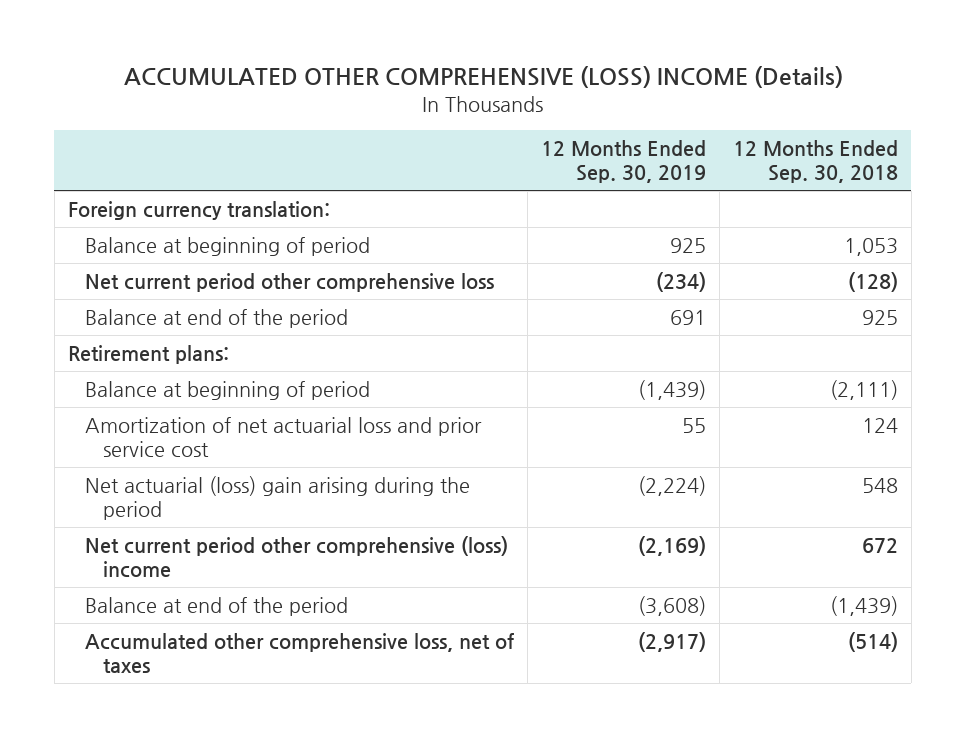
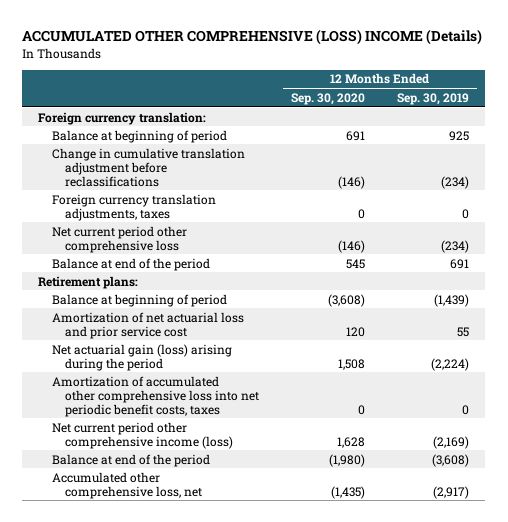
- | 12 Months Ended Sep. 30, 2019 | 12 Months Ended Sep. 30, 2018
+ | 12 Months Ended Sep. 30, 2020 | 12 Months Ended Sep. 30, 2019
+ Change in cumulative translation adjustment before reclassifications | (146) | (234)
+ Foreign currency translation adjustments, taxes | 0 | 0
- Net actuarial (loss) gain arising during the period | (2,224) | 548
- Net current period other comprehensive (loss) income | (2,169) | 672
+ Net actuarial gain (loss) arising during the period | 1,508 | (2,224)
+ Amortization of accumulated other comprehensive loss into net periodic benefit costs, taxes | 0 | 0
+ Net current period other comprehensive income (loss) | 1,628 | (2,169)
- Accumulated other comprehensive loss, net of taxes | (2,917) | (514)
+ Accumulated other comprehensive loss, net | (1,435) | (2,917)

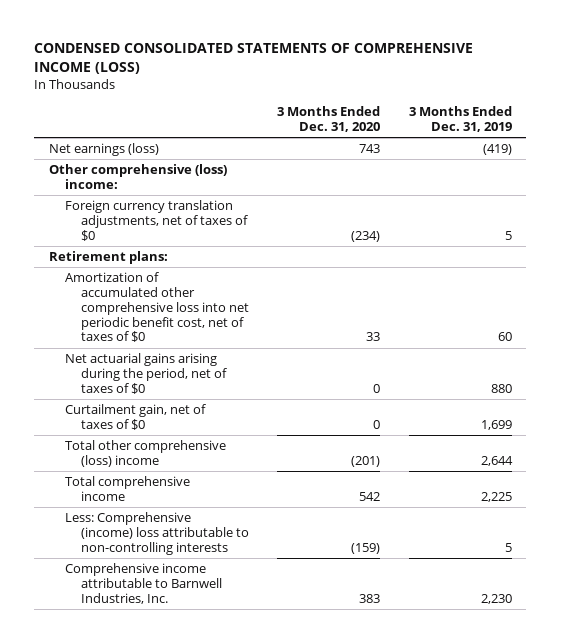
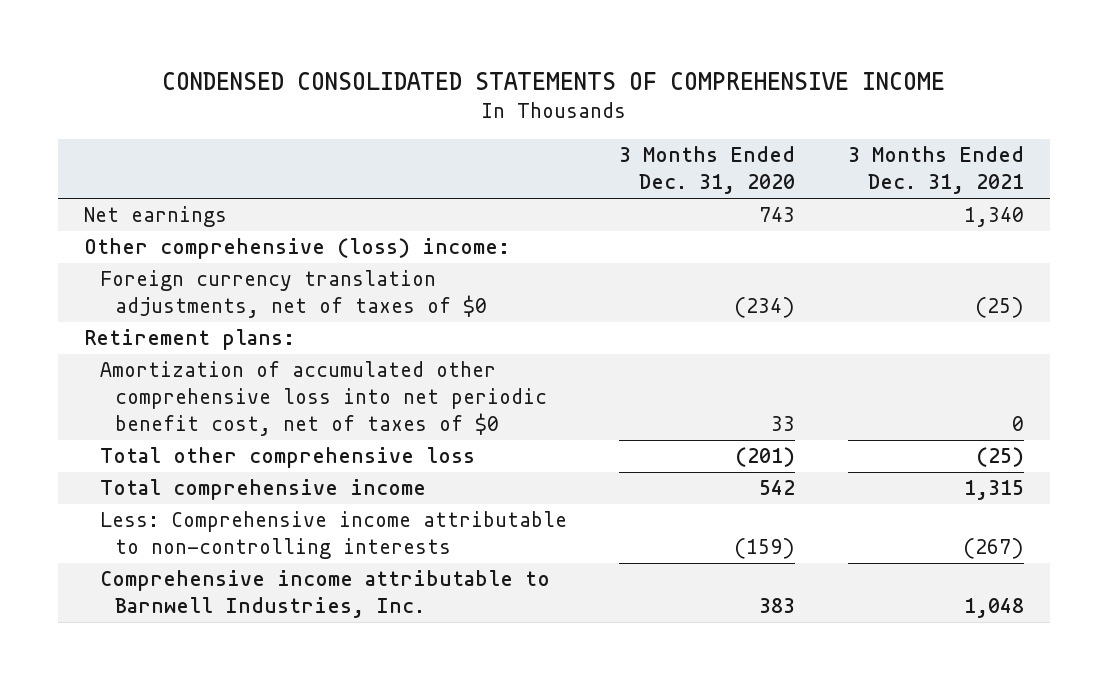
- CONDENSED CONSOLIDATED STATEMENTS OF COMPREHENSIVE INCOME (LOSS)
+ CONDENSED CONSOLIDATED STATEMENTS OF COMPREHENSIVE INCOME
- | 3 Months Ended Dec. 31, 2020 | 3 Months Ended Dec. 31, 2019
+ | 3 Months Ended Dec. 31, 2020 | 3 Months Ended Dec. 31, 2021
- Net earnings (loss) | 743 | (419)
+ Net earnings | 743 | 1,340
- Net actuarial gains arising during the period, net of taxes of $0 | 0 | 880
- Curtailment gain, net of taxes of $0 | 0 | 1,699
- Total other comprehensive (loss) income | (201) | 2,644
+ Total other comprehensive loss | (201) | (25)
- Less: Comprehensive (income) loss attributable to non-controlling interests | (159) | 5
+ Less: Comprehensive income attributable to non-controlling interests | (159) | (267)

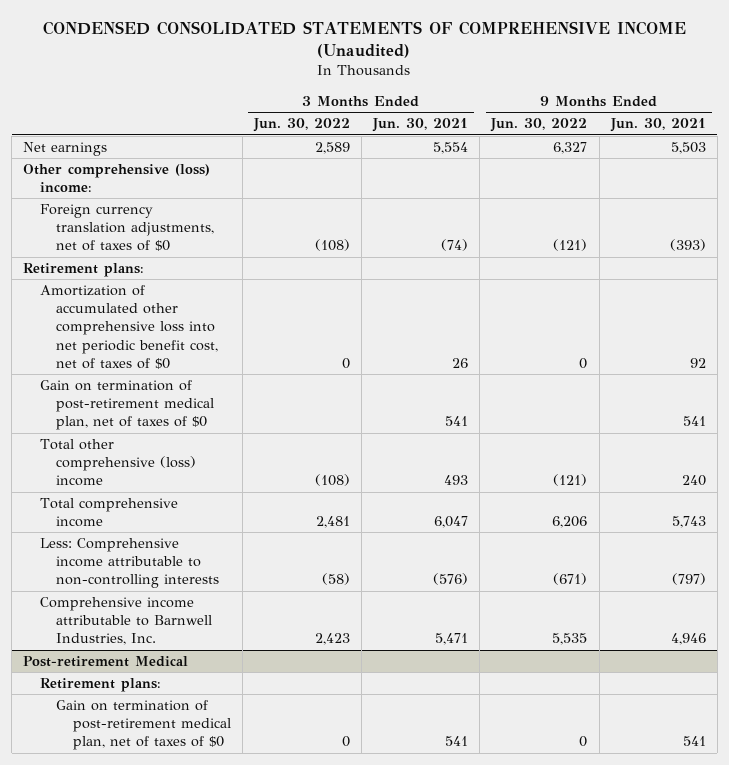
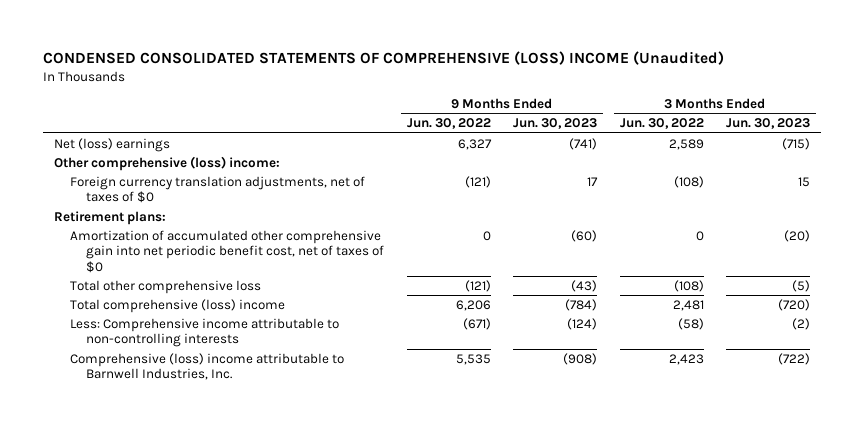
- CONDENSED CONSOLIDATED STATEMENTS OF COMPREHENSIVE INCOME (Unaudited)
+ CONDENSED CONSOLIDATED STATEMENTS OF COMPREHENSIVE (LOSS) INCOME (Unaudited)
- | 3 Months Ended Jun. 30, 2022 | 3 Months Ended Jun. 30, 2021 | 9 Months Ended Jun. 30, 2022 | 9 Months Ended Jun. 30, 2021
+ | 9 Months Ended Jun. 30, 2022 | 9 Months Ended Jun. 30, 2023 | 3 Months Ended Jun. 30, 2022 | 3 Months Ended Jun. 30, 2023
- Net earnings | 2,589 | 5,554 | 6,327 | 5,503
+ Net (loss) earnings | 6,327 | (741) | 2,589 | (715)
- Amortization of accumulated other comprehensive loss into net periodic benefit cost, net of taxes of $0 | 0 | 26 | 0 | 92
- Gain on termination of post-retirement medical plan, net of taxes of $0 | | 541 | | 541
- Total other comprehensive (loss) income | (108) | 493 | (121) | 240
- Total comprehensive income | 2,481 | 6,047 | 6,206 | 5,743
+ Amortization of accumulated other comprehensive gain into net periodic benefit cost, net of taxes of $0 | 0 | (60) | 0 | (20)
+ Total other comprehensive loss | (121) | (43) | (108) | (5)
+ Total comprehensive (loss) income | 6,206 | (784) | 2,481 | (720)
- Comprehensive income attributable to Barnwell Industries, Inc. | 2,423 | 5,471 | 5,535 | 4,946
- Post-retirement Medical
- Retirement plans:
- Gain on termination of post-retirement medical plan, net of taxes of $0 | 0 | 541 | 0 | 541
+ Comprehensive (loss) income attributable to Barnwell Industries, Inc. | 5,535 | (908) | 2,423 | (722)

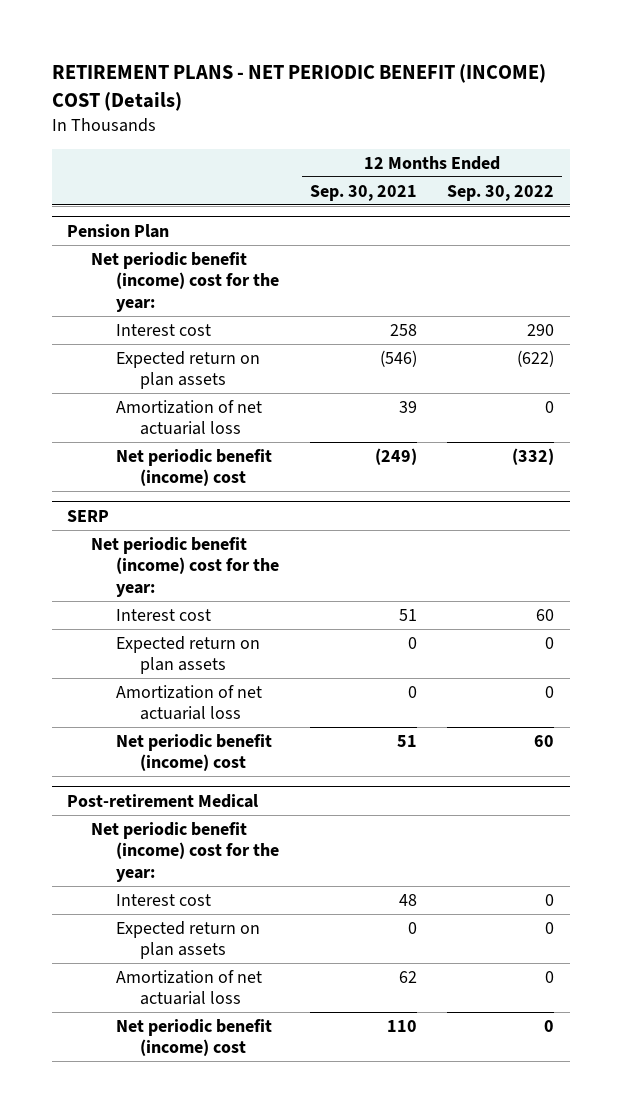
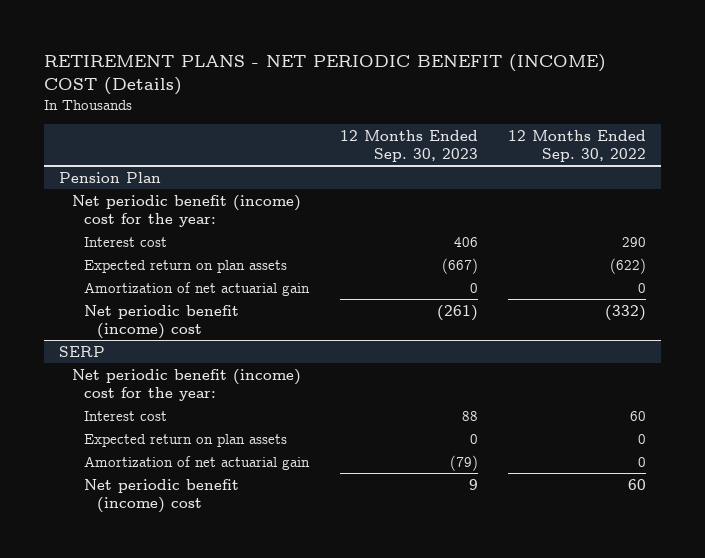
- | 12 Months Ended Sep. 30, 2021 | 12 Months Ended Sep. 30, 2022
+ | 12 Months Ended Sep. 30, 2023 | 12 Months Ended Sep. 30, 2022
@ Pension Plan
- Amortization of net actuarial loss | 39 | 0
+ Amortization of net actuarial gain | 0 | 0
@ SERP
- Amortization of net actuarial loss | 0 | 0
+ Amortization of net actuarial gain | (79) | 0
- Post-retirement Medical
- Net periodic benefit (income) cost for the year:
- Interest cost | 48 | 0
- Expected return on plan assets | 0 | 0
- Amortization of net actuarial loss | 62 | 0
- Net periodic benefit (income) cost | 110 | 0

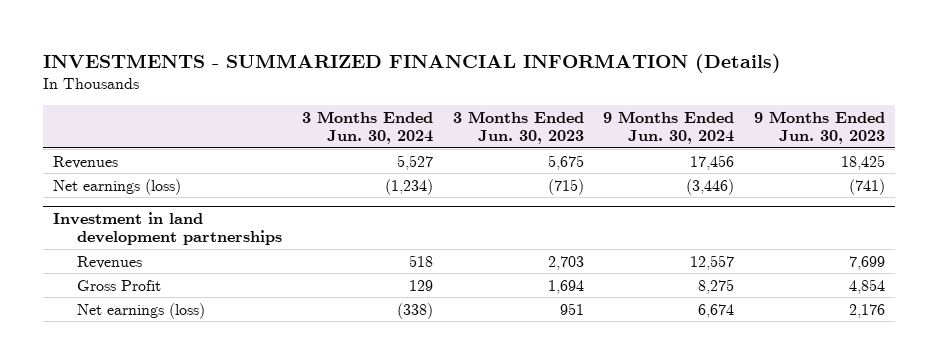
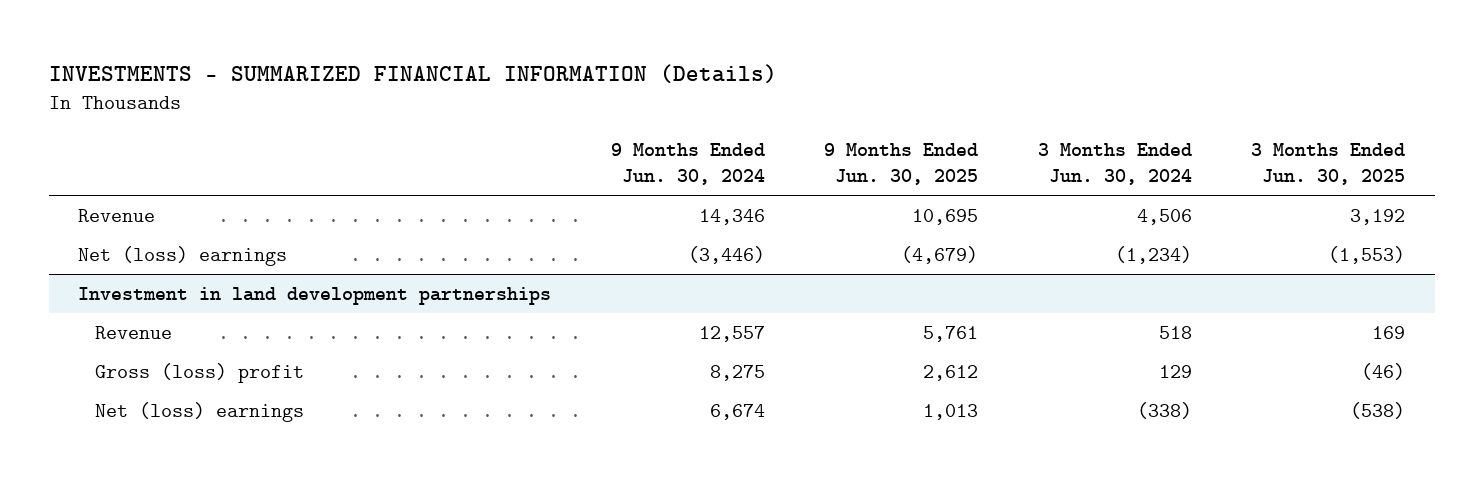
- | 3 Months Ended Jun. 30, 2024 | 3 Months Ended Jun. 30, 2023 | 9 Months Ended Jun. 30, 2024 | 9 Months Ended Jun. 30, 2023
+ | 9 Months Ended Jun. 30, 2024 | 9 Months Ended Jun. 30, 2025 | 3 Months Ended Jun. 30, 2024 | 3 Months Ended Jun. 30, 2025
- Revenues | 5,527 | 5,675 | 17,456 | 18,425
- Net earnings (loss) | (1,234) | (715) | (3,446) | (741)
+ Revenue | 14,346 | 10,695 | 4,506 | 3,192
+ Net (loss) earnings | (3,446) | (4,679) | (1,234) | (1,553)
@ Investment in land development partnerships
- Revenues | 518 | 2,703 | 12,557 | 7,699
- Gross Profit | 129 | 1,694 | 8,275 | 4,854
- Net earnings (loss) | (338) | 951 | 6,674 | 2,176
+ Revenue | 12,557 | 5,761 | 518 | 169
+ Gross (loss) profit | 8,275 | 2,612 | 129 | (46)
+ Net (loss) earnings | 6,674 | 1,013 | (338) | (538)

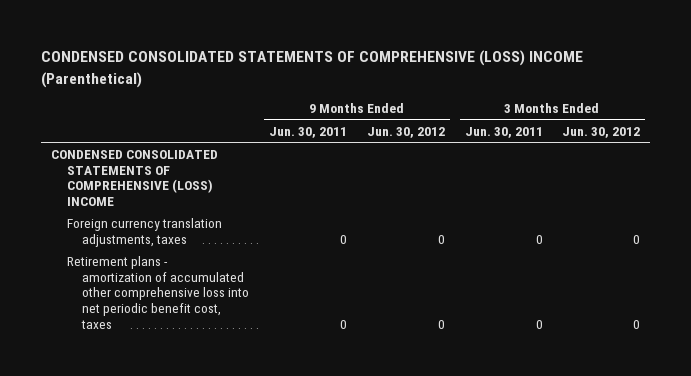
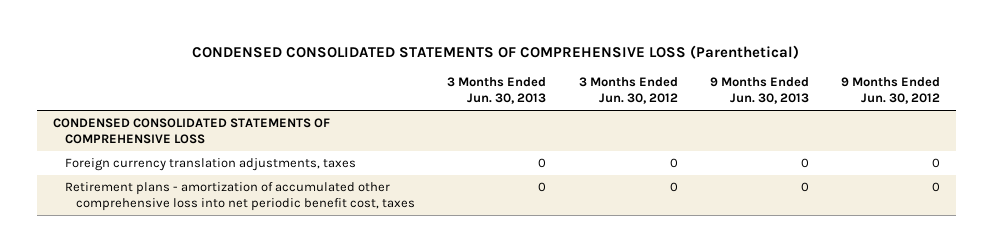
- CONDENSED CONSOLIDATED STATEMENTS OF COMPREHENSIVE (LOSS) INCOME (Parenthetical)
+ CONDENSED CONSOLIDATED STATEMENTS OF COMPREHENSIVE LOSS (Parenthetical)
- | 9 Months Ended Jun. 30, 2011 | 9 Months Ended Jun. 30, 2012 | 3 Months Ended Jun. 30, 2011 | 3 Months Ended Jun. 30, 2012
+ | 3 Months Ended Jun. 30, 2013 | 3 Months Ended Jun. 30, 2012 | 9 Months Ended Jun. 30, 2013 | 9 Months Ended Jun. 30, 2012
- CONDENSED CONSOLIDATED STATEMENTS OF COMPREHENSIVE (LOSS) INCOME
+ CONDENSED CONSOLIDATED STATEMENTS OF COMPREHENSIVE LOSS

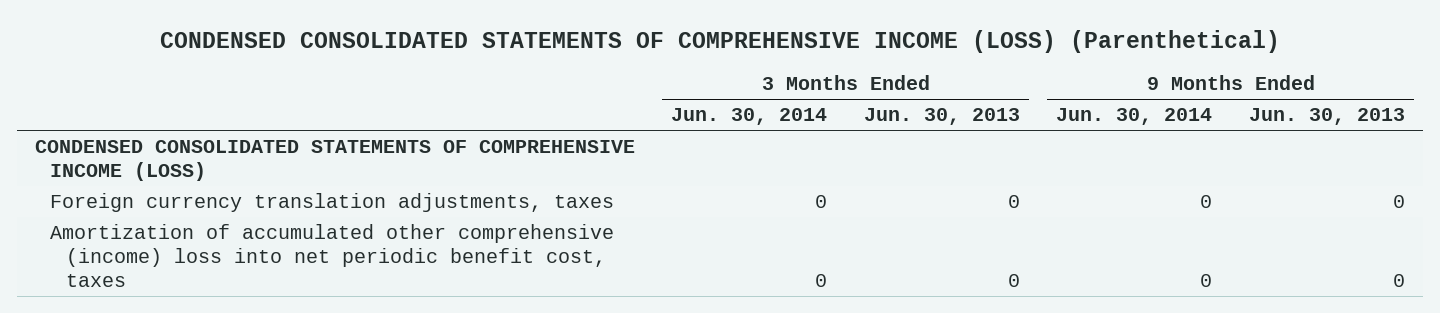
- CONDENSED CONSOLIDATED STATEMENTS OF COMPREHENSIVE LOSS (Parenthetical)
+ CONDENSED CONSOLIDATED STATEMENTS OF COMPREHENSIVE INCOME (LOSS) (Parenthetical)
- | 3 Months Ended Jun. 30, 2013 | 3 Months Ended Jun. 30, 2012 | 9 Months Ended Jun. 30, 2013 | 9 Months Ended Jun. 30, 2012
+ | 3 Months Ended Jun. 30, 2014 | 3 Months Ended Jun. 30, 2013 | 9 Months Ended Jun. 30, 2014 | 9 Months Ended Jun. 30, 2013
- CONDENSED CONSOLIDATED STATEMENTS OF COMPREHENSIVE LOSS
+ CONDENSED CONSOLIDATED STATEMENTS OF COMPREHENSIVE INCOME (LOSS)
- Retirement plans - amortization of accumulated other comprehensive loss into net periodic benefit cost, taxes | 0 | 0 | 0 | 0
+ Amortization of accumulated other comprehensive (income) loss into net periodic benefit cost, taxes | 0 | 0 | 0 | 0

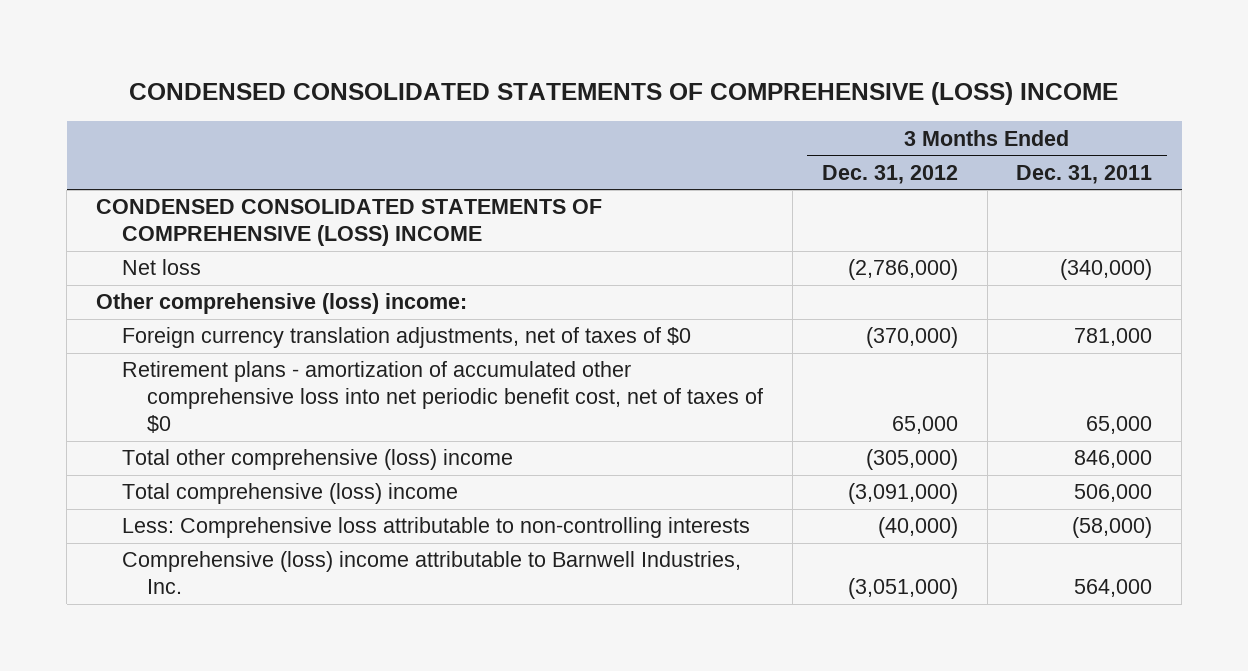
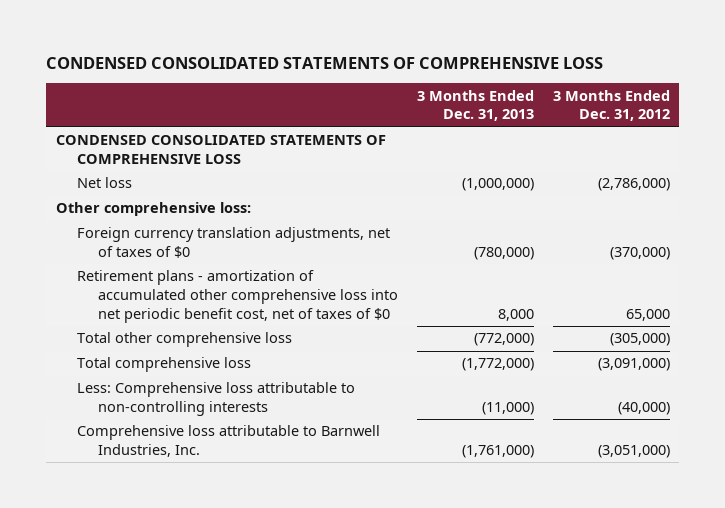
- CONDENSED CONSOLIDATED STATEMENTS OF COMPREHENSIVE (LOSS) INCOME
+ CONDENSED CONSOLIDATED STATEMENTS OF COMPREHENSIVE LOSS
- | 3 Months Ended Dec. 31, 2012 | 3 Months Ended Dec. 31, 2011
+ | 3 Months Ended Dec. 31, 2013 | 3 Months Ended Dec. 31, 2012
- CONDENSED CONSOLIDATED STATEMENTS OF COMPREHENSIVE (LOSS) INCOME
+ CONDENSED CONSOLIDATED STATEMENTS OF COMPREHENSIVE LOSS
- Other comprehensive (loss) income:
+ Other comprehensive loss:
- Total other comprehensive (loss) income | (305,000) | 846,000
- Total comprehensive (loss) income | (3,091,000) | 506,000
+ Total other comprehensive loss | (772,000) | (305,000)
+ Total comprehensive loss | (1,772,000) | (3,091,000)
- Comprehensive (loss) income attributable to Barnwell Industries, Inc. | (3,051,000) | 564,000
+ Comprehensive loss attributable to Barnwell Industries, Inc. | (1,761,000) | (3,051,000)

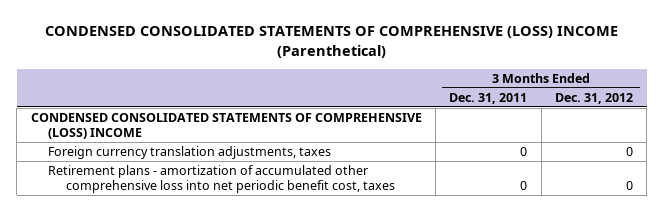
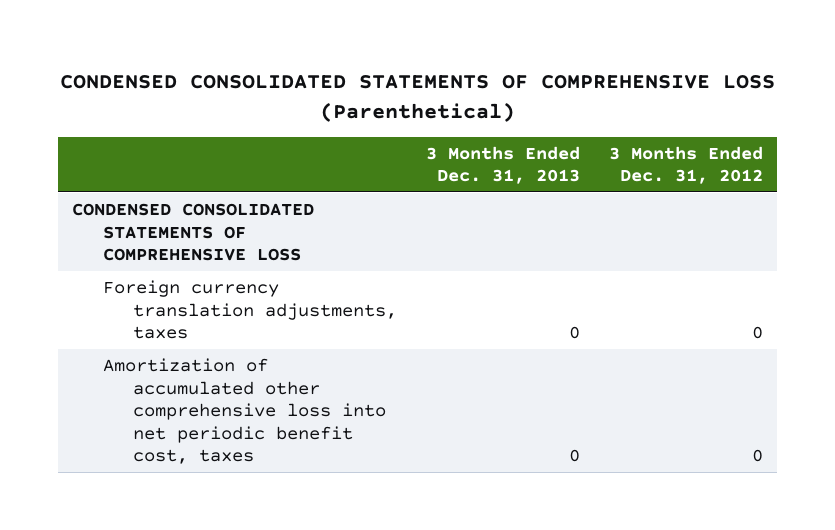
- CONDENSED CONSOLIDATED STATEMENTS OF COMPREHENSIVE (LOSS) INCOME (Parenthetical)
+ CONDENSED CONSOLIDATED STATEMENTS OF COMPREHENSIVE LOSS (Parenthetical)
- | 3 Months Ended Dec. 31, 2011 | 3 Months Ended Dec. 31, 2012
+ | 3 Months Ended Dec. 31, 2013 | 3 Months Ended Dec. 31, 2012
- CONDENSED CONSOLIDATED STATEMENTS OF COMPREHENSIVE (LOSS) INCOME
+ CONDENSED CONSOLIDATED STATEMENTS OF COMPREHENSIVE LOSS
- Retirement plans - amortization of accumulated other comprehensive loss into net periodic benefit cost, taxes | 0 | 0
+ Amortization of accumulated other comprehensive loss into net periodic benefit cost, taxes | 0 | 0

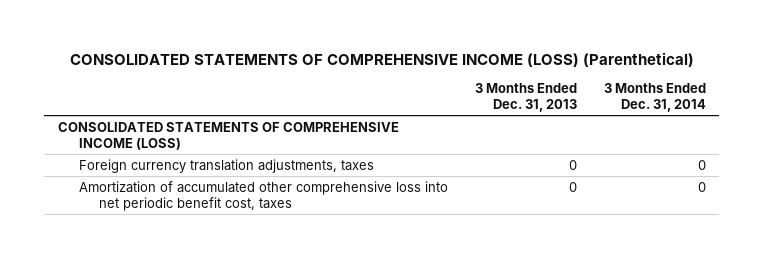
- CONDENSED CONSOLIDATED STATEMENTS OF COMPREHENSIVE LOSS (Parenthetical)
+ CONSOLIDATED STATEMENTS OF COMPREHENSIVE INCOME (LOSS) (Parenthetical)
- | 3 Months Ended Dec. 31, 2013 | 3 Months Ended Dec. 31, 2012
+ | 3 Months Ended Dec. 31, 2013 | 3 Months Ended Dec. 31, 2014
- CONDENSED CONSOLIDATED STATEMENTS OF COMPREHENSIVE LOSS
+ CONSOLIDATED STATEMENTS OF COMPREHENSIVE INCOME (LOSS)

